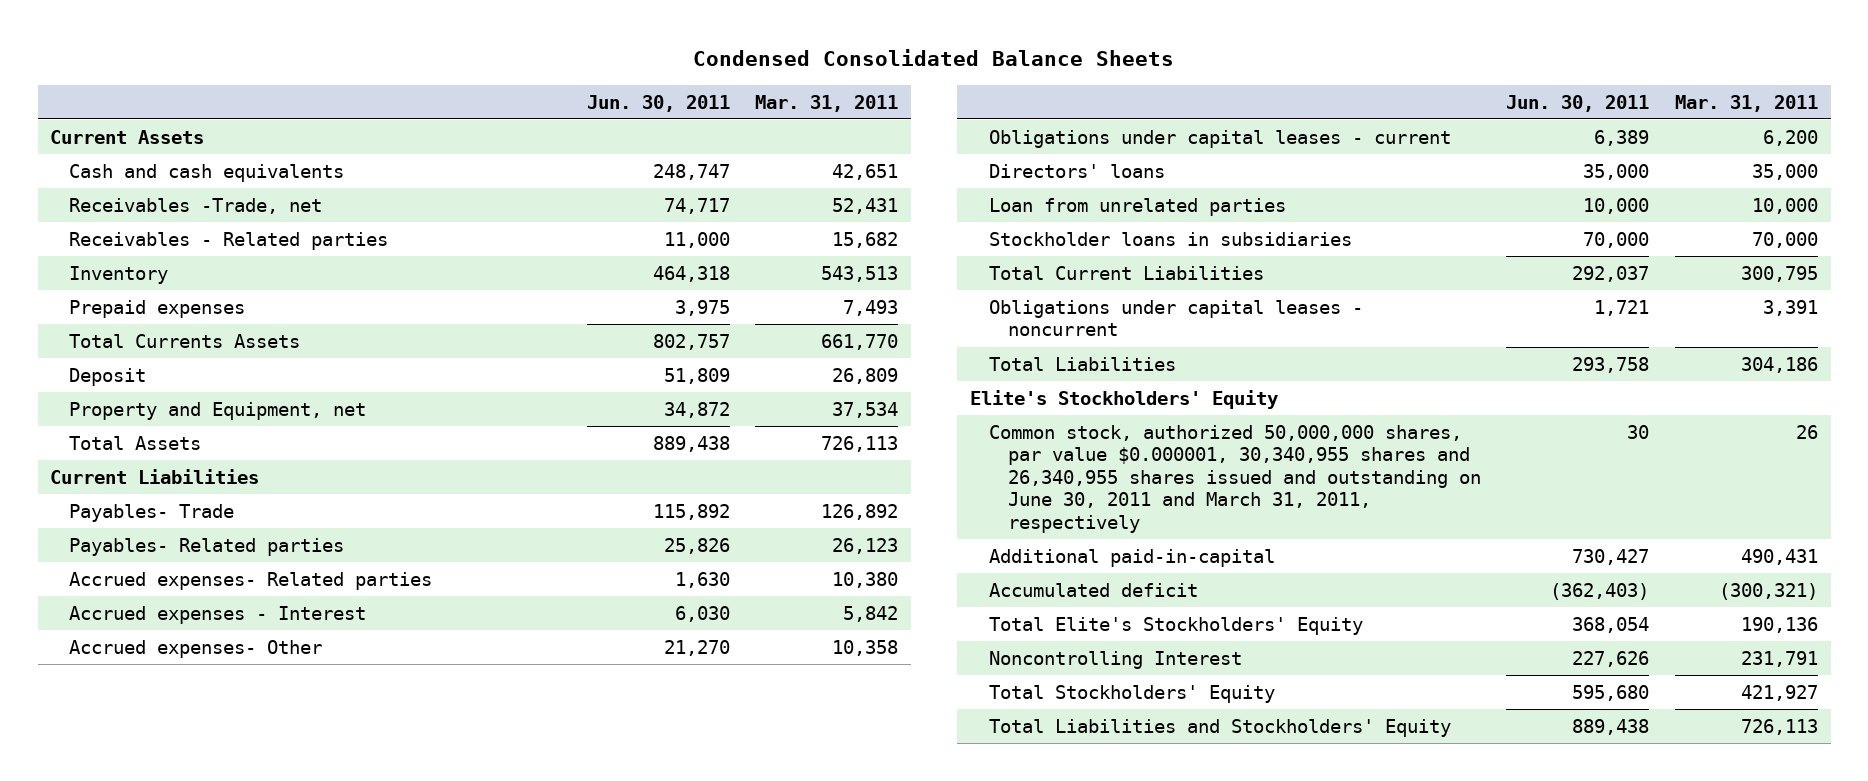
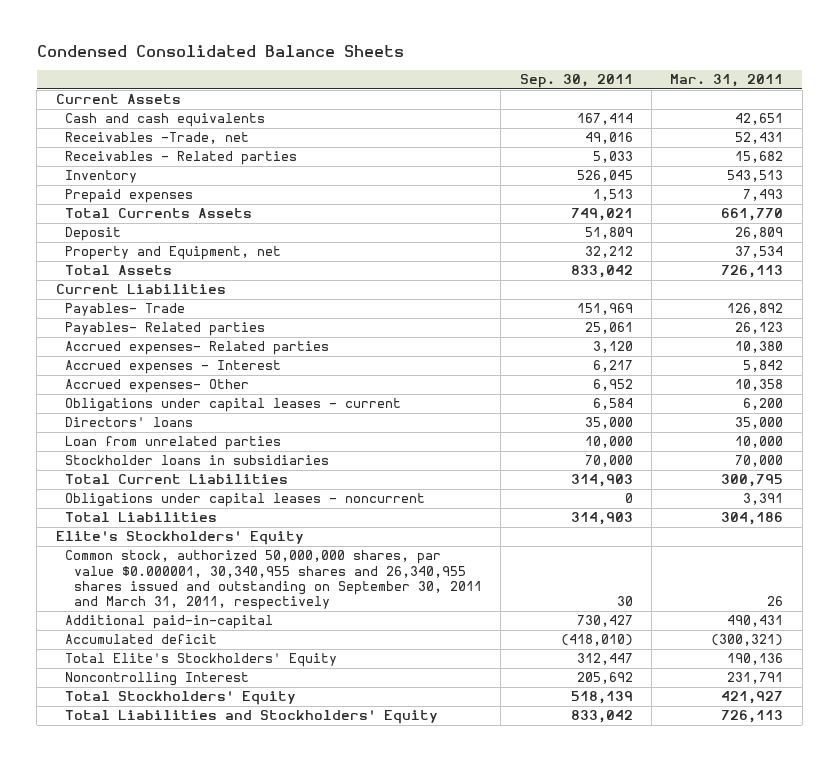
- | Jun. 30, 2011 | Mar. 31, 2011
+ | Sep. 30, 2011 | Mar. 31, 2011
- Common stock, authorized 50,000,000 shares, par value $0.000001, 30,340,955 shares and 26,340,955 shares issued and outstanding on June 30, 2011 and March 31, 2011, respectively | 30 | 26
+ Common stock, authorized 50,000,000 shares, par value $0.000001, 30,340,955 shares and 26,340,955 shares issued and outstanding on September 30, 2011 and March 31, 2011, respectively | 30 | 26

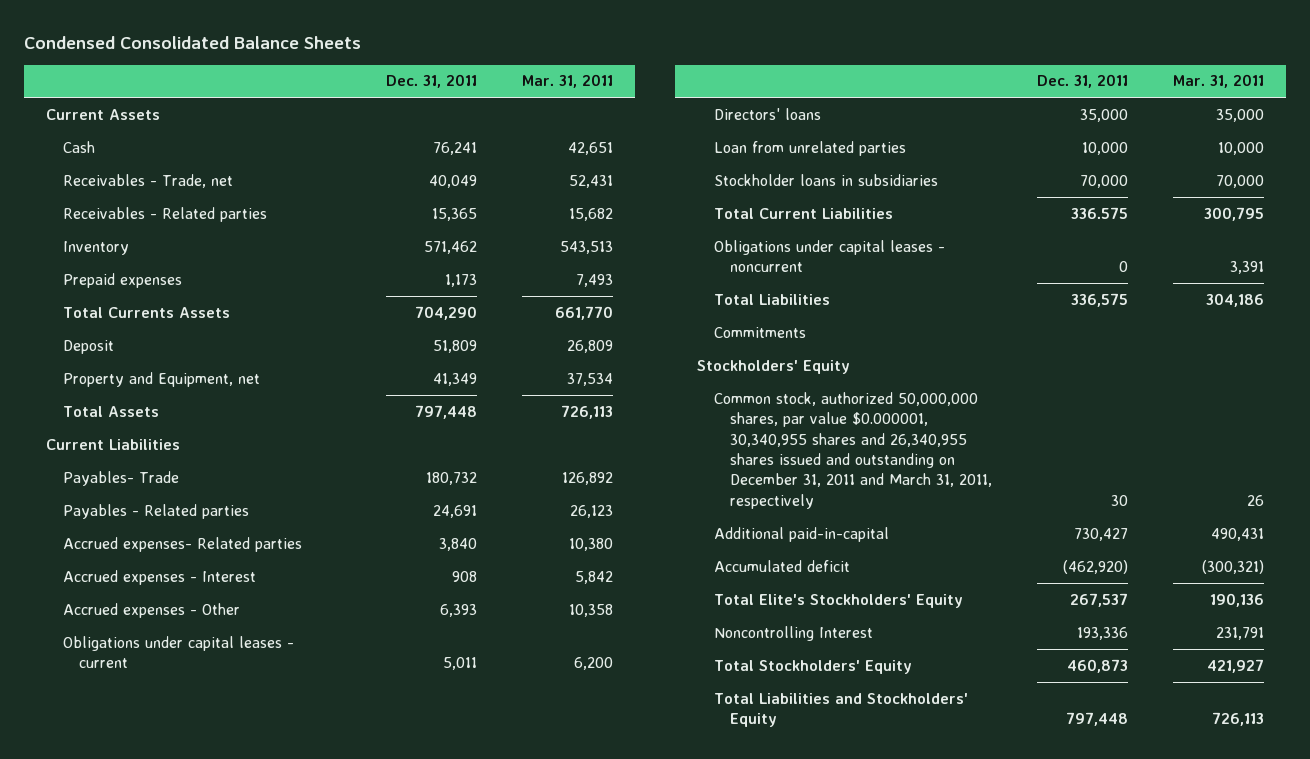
- | Sep. 30, 2011 | Mar. 31, 2011
+ | Dec. 31, 2011 | Mar. 31, 2011
- Cash and cash equivalents | 167,414 | 42,651
- Receivables -Trade, net | 49,016 | 52,431
+ Cash | 76,241 | 42,651
+ Receivables - Trade, net | 40,049 | 52,431
- Payables- Related parties | 25,061 | 26,123
+ Payables - Related parties | 24,691 | 26,123
- Accrued expenses- Other | 6,952 | 10,358
+ Accrued expenses - Other | 6,393 | 10,358
- Elite's Stockholders' Equity
- Common stock, authorized 50,000,000 shares, par value $0.000001, 30,340,955 shares and 26,340,955 shares issued and outstanding on September 30, 2011 and March 31, 2011, respectively | 30 | 26
+ Commitments
+ Stockholders' Equity
+ Common stock, authorized 50,000,000 shares, par value $0.000001, 30,340,955 shares and 26,340,955 shares issued and outstanding on December 31, 2011 and March 31, 2011, respectively | 30 | 26

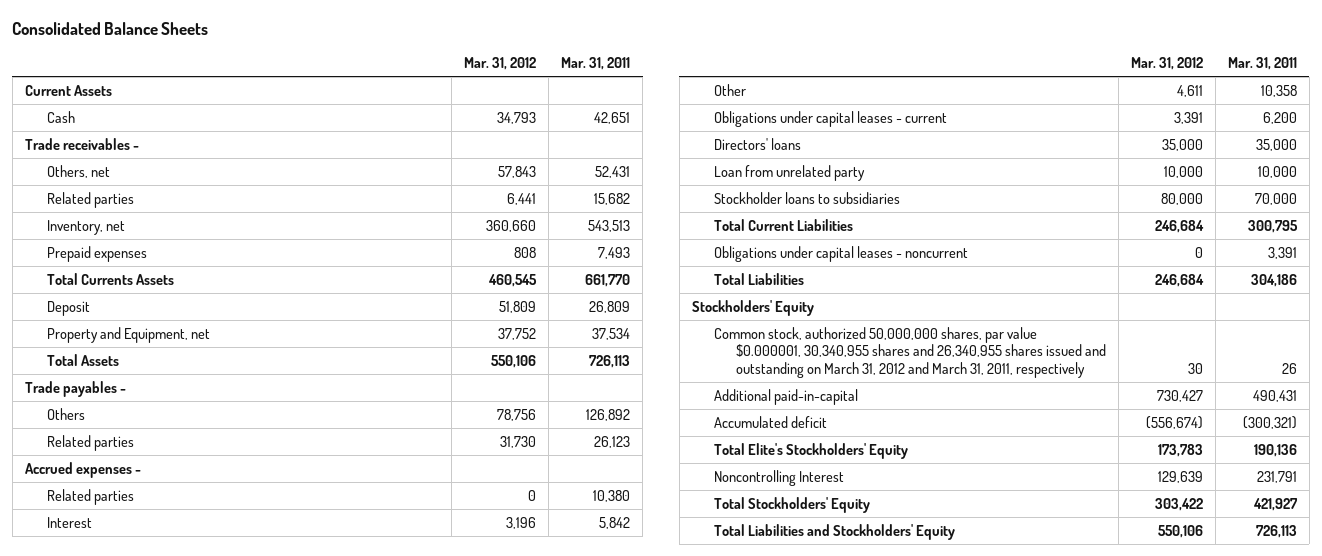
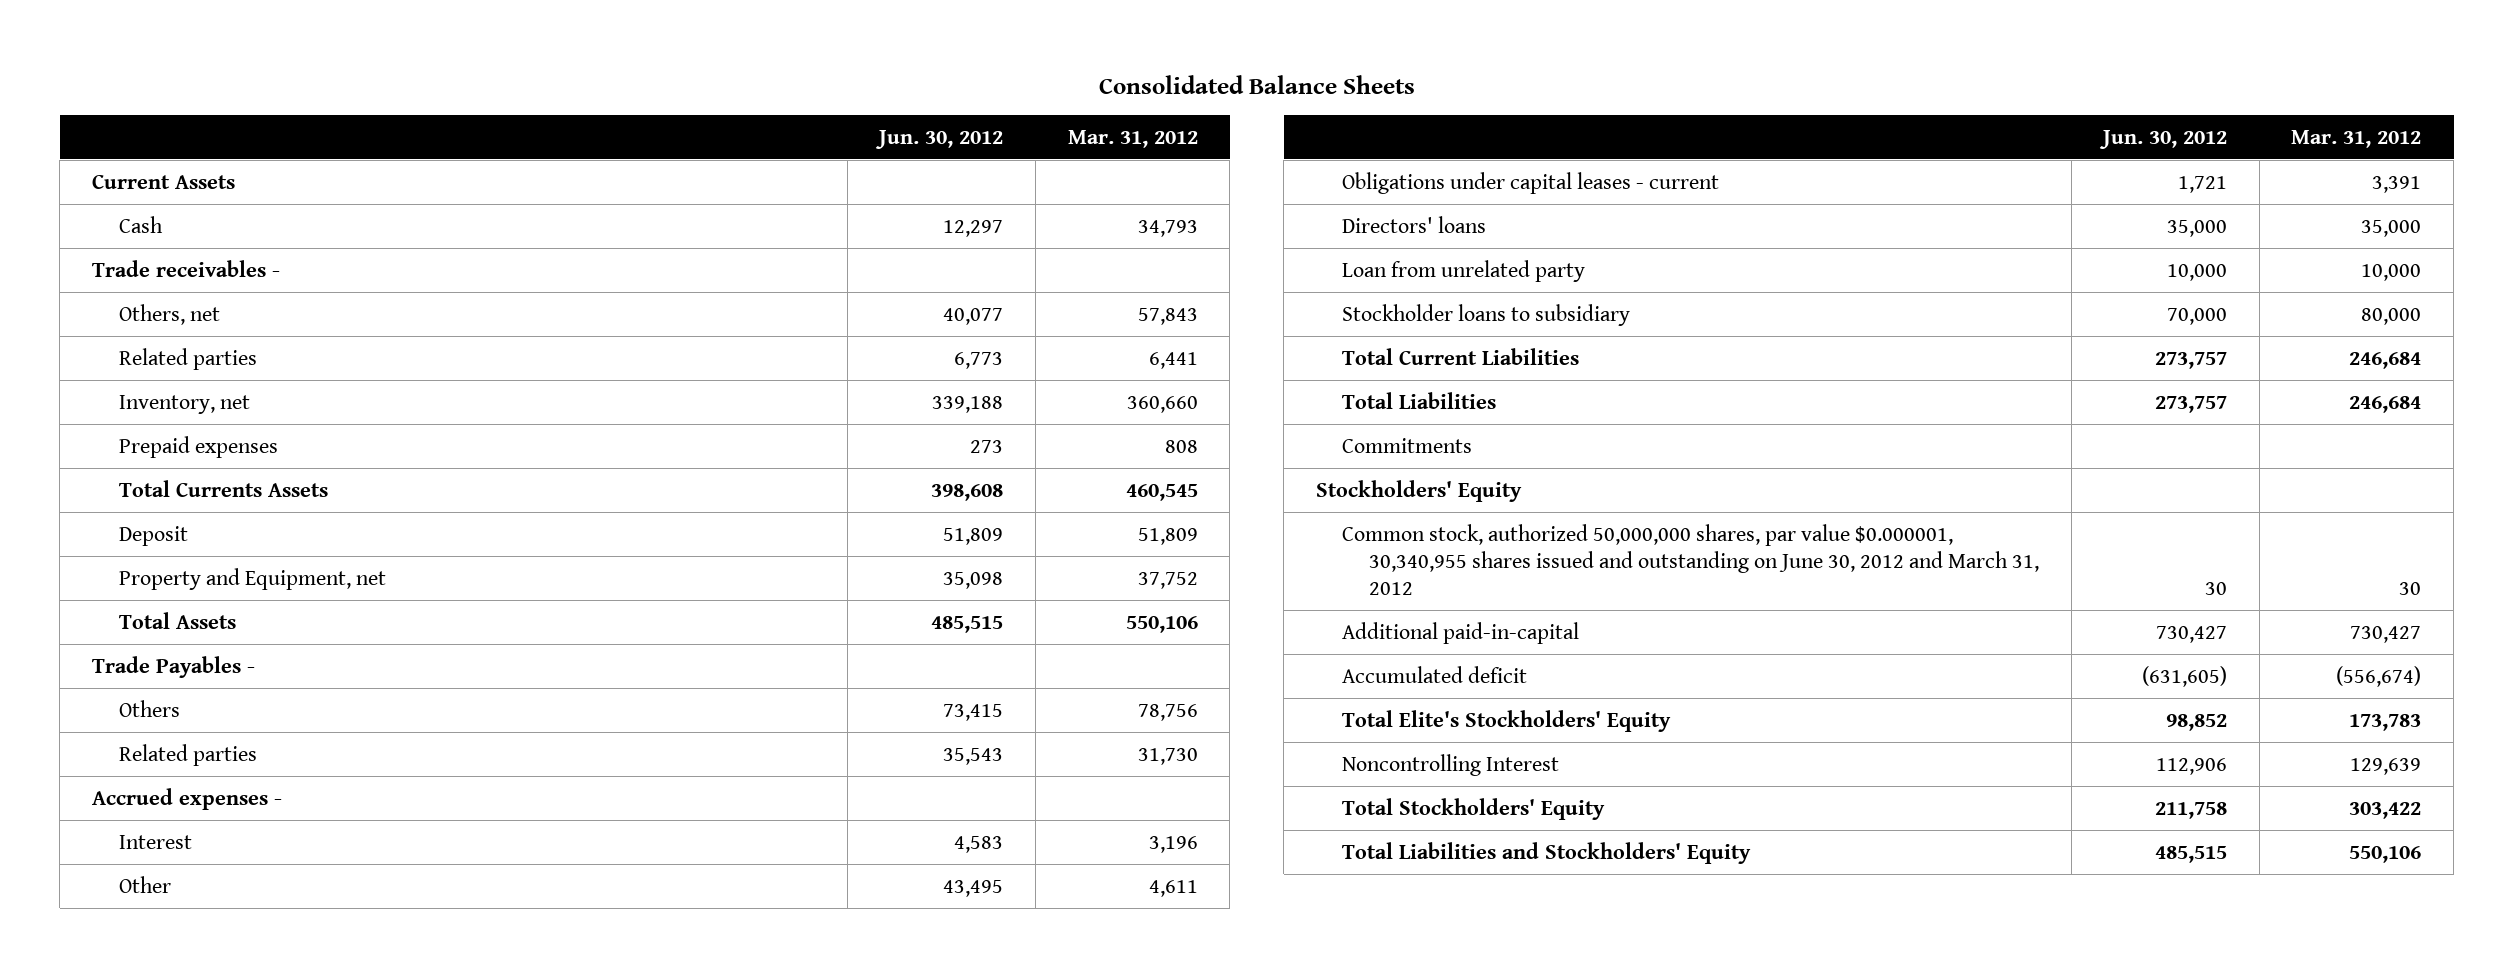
- | Mar. 31, 2012 | Mar. 31, 2011
+ | Jun. 30, 2012 | Mar. 31, 2012
- Trade payables -
+ Trade Payables -
- Related parties | 0 | 10,380
- Stockholder loans to subsidiaries | 80,000 | 70,000
+ Stockholder loans to subsidiary | 70,000 | 80,000
- Obligations under capital leases - noncurrent | 0 | 3,391
+ Commitments
- Common stock, authorized 50,000,000 shares, par value $0.000001, 30,340,955 shares and 26,340,955 shares issued and outstanding on March 31, 2012 and March 31, 2011, respectively | 30 | 26
+ Common stock, authorized 50,000,000 shares, par value $0.000001, 30,340,955 shares issued and outstanding on June 30, 2012 and March 31, 2012 | 30 | 30

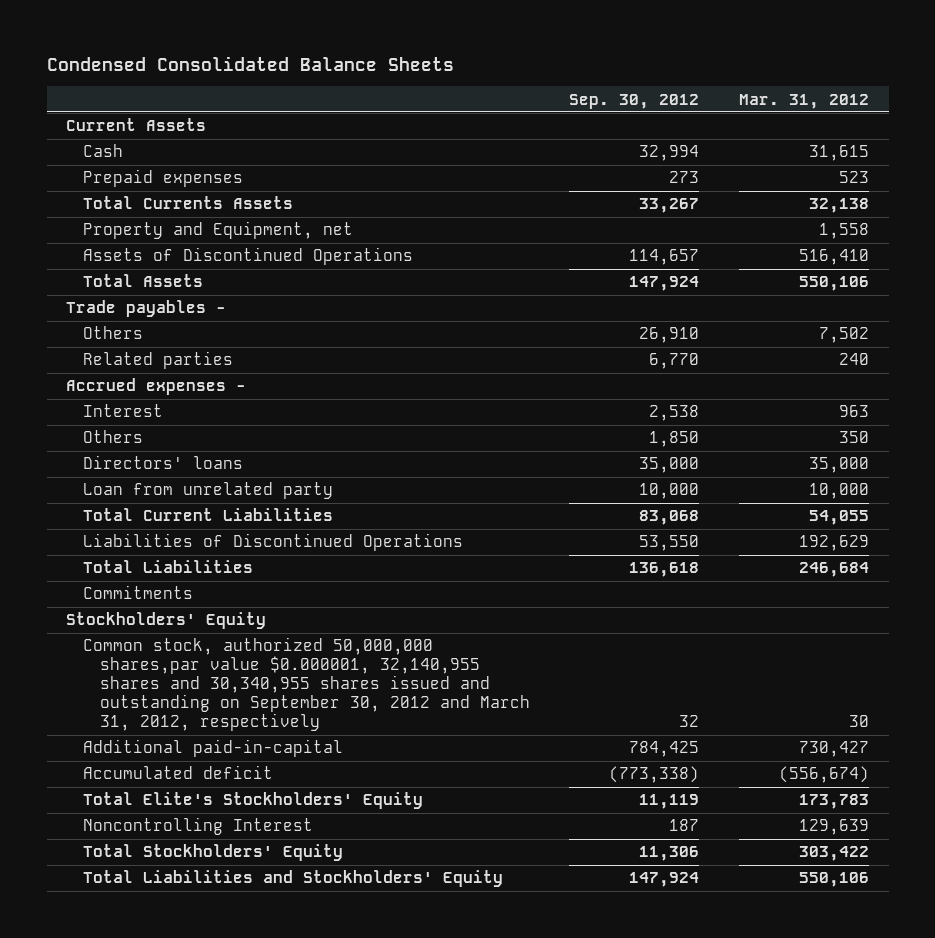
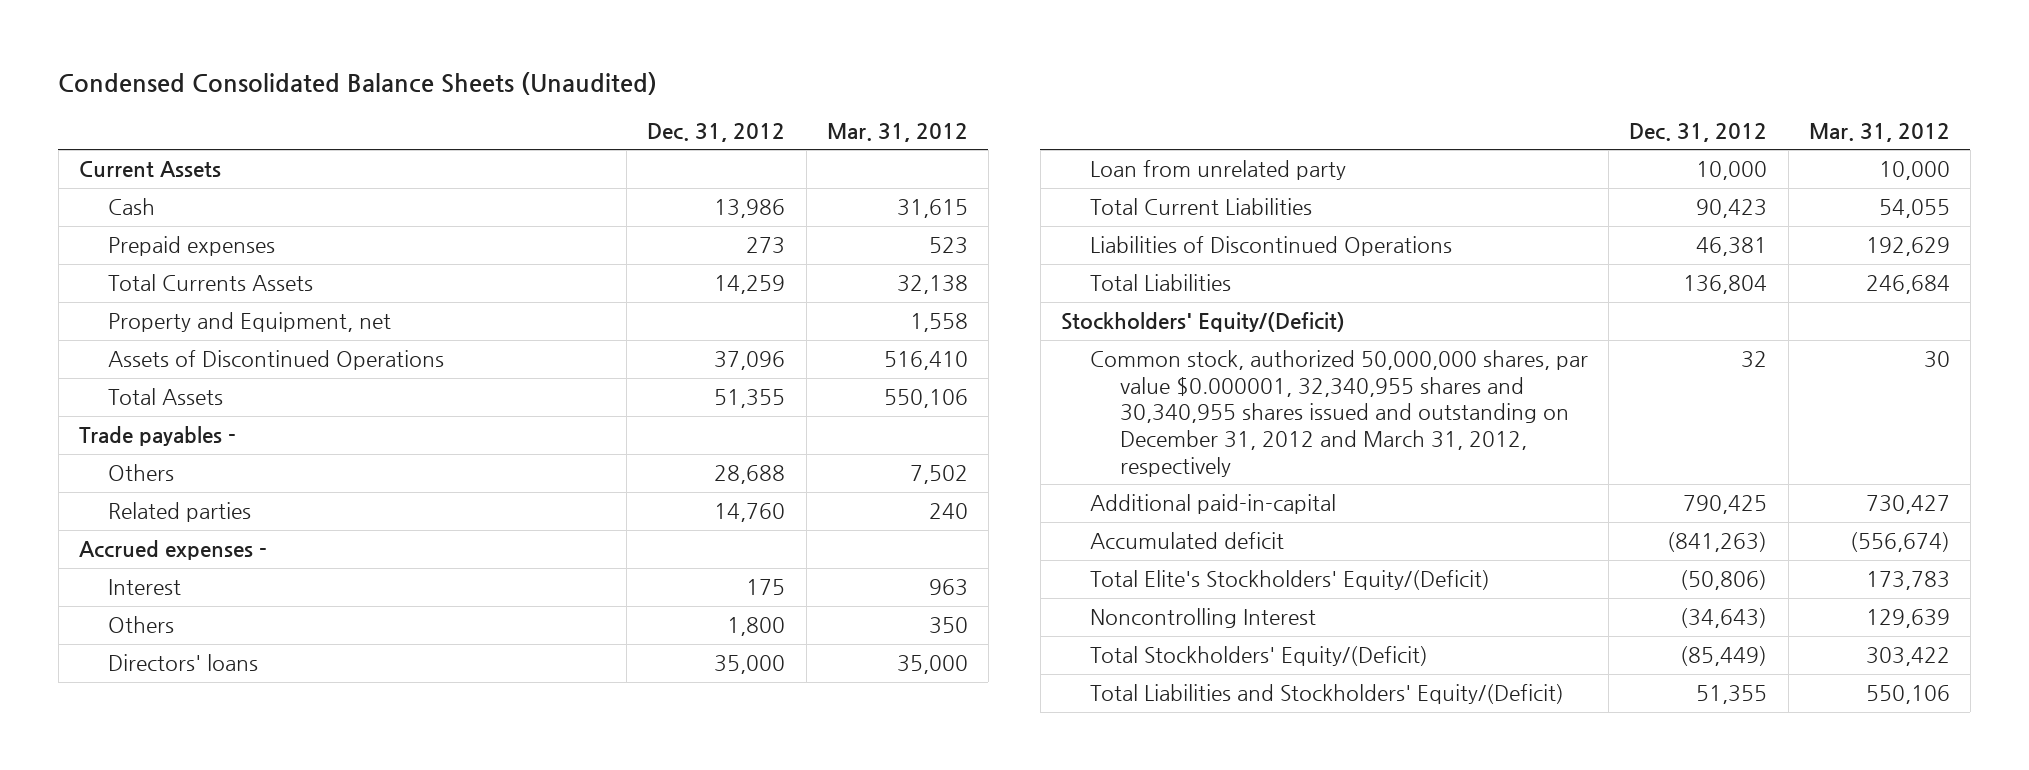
- Condensed Consolidated Balance Sheets
+ Condensed Consolidated Balance Sheets (Unaudited)
- | Sep. 30, 2012 | Mar. 31, 2012
+ | Dec. 31, 2012 | Mar. 31, 2012
- Commitments
- Stockholders' Equity
- Common stock, authorized 50,000,000 shares,par value $0.000001, 32,140,955 shares and 30,340,955 shares issued and outstanding on September 30, 2012 and March 31, 2012, respectively | 32 | 30
+ Stockholders' Equity/(Deficit)
+ Common stock, authorized 50,000,000 shares, par value $0.000001, 32,340,955 shares and 30,340,955 shares issued and outstanding on December 31, 2012 and March 31, 2012, respectively | 32 | 30
- Total Elite's Stockholders' Equity | 11,119 | 173,783
+ Total Elite's Stockholders' Equity/(Deficit) | (50,806) | 173,783
- Total Stockholders' Equity | 11,306 | 303,422
- Total Liabilities and Stockholders' Equity | 147,924 | 550,106
+ Total Stockholders' Equity/(Deficit) | (85,449) | 303,422
+ Total Liabilities and Stockholders' Equity/(Deficit) | 51,355 | 550,106

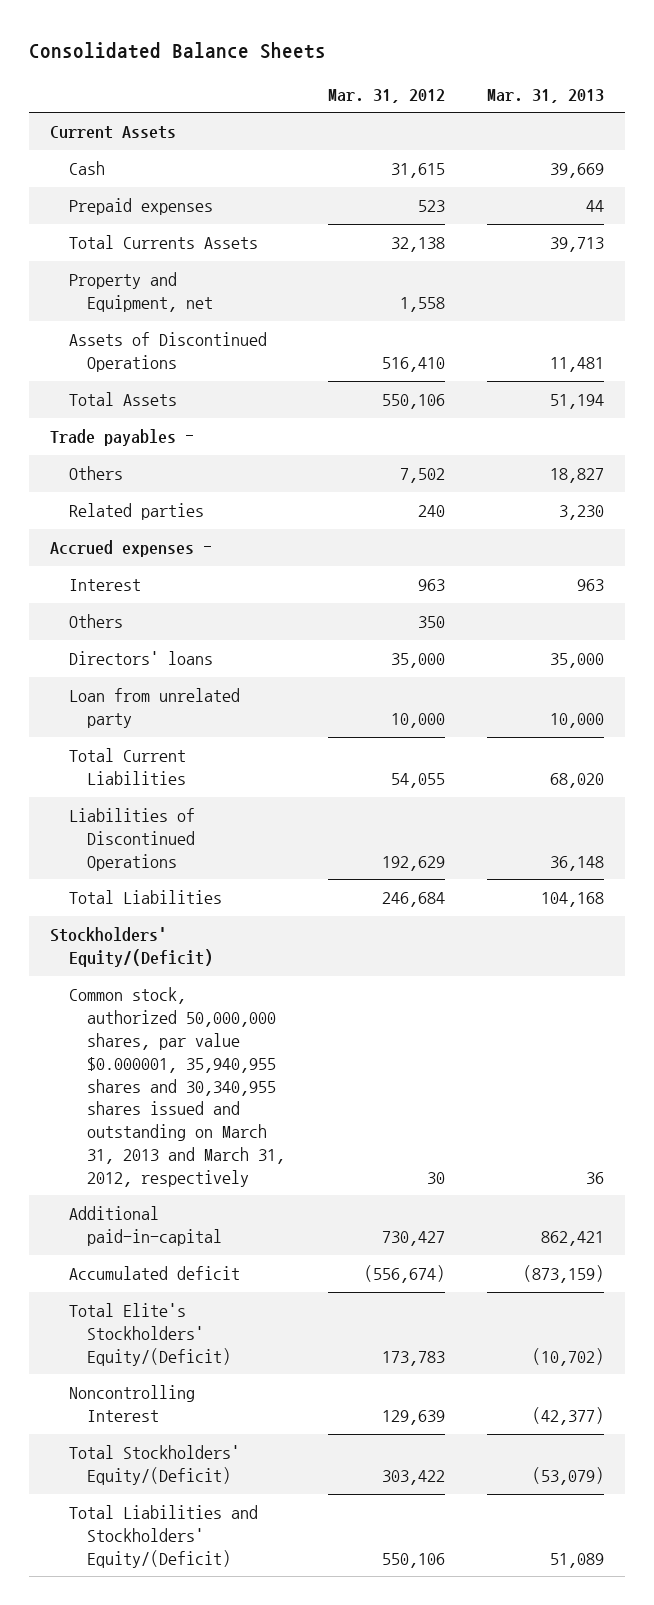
- Condensed Consolidated Balance Sheets (Unaudited)
+ Consolidated Balance Sheets
- | Dec. 31, 2012 | Mar. 31, 2012
+ | Mar. 31, 2012 | Mar. 31, 2013
- Common stock, authorized 50,000,000 shares, par value $0.000001, 32,340,955 shares and 30,340,955 shares issued and outstanding on December 31, 2012 and March 31, 2012, respectively | 32 | 30
+ Common stock, authorized 50,000,000 shares, par value $0.000001, 35,940,955 shares and 30,340,955 shares issued and outstanding on March 31, 2013 and March 31, 2012, respectively | 30 | 36

